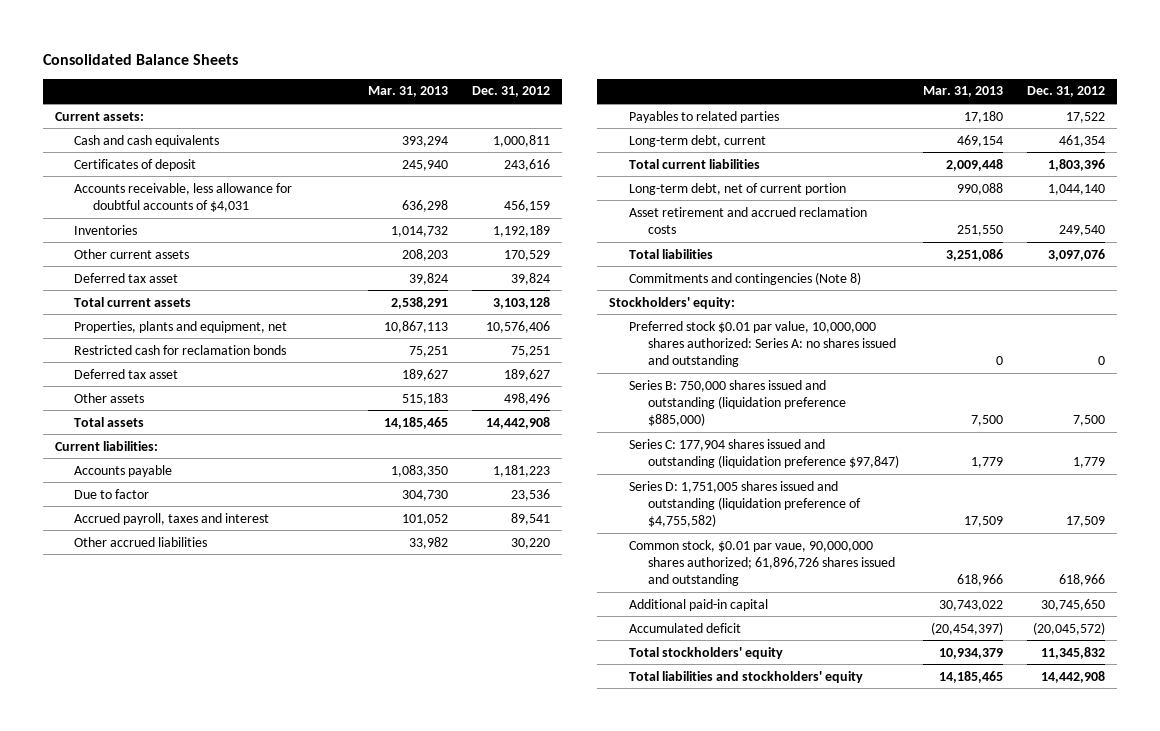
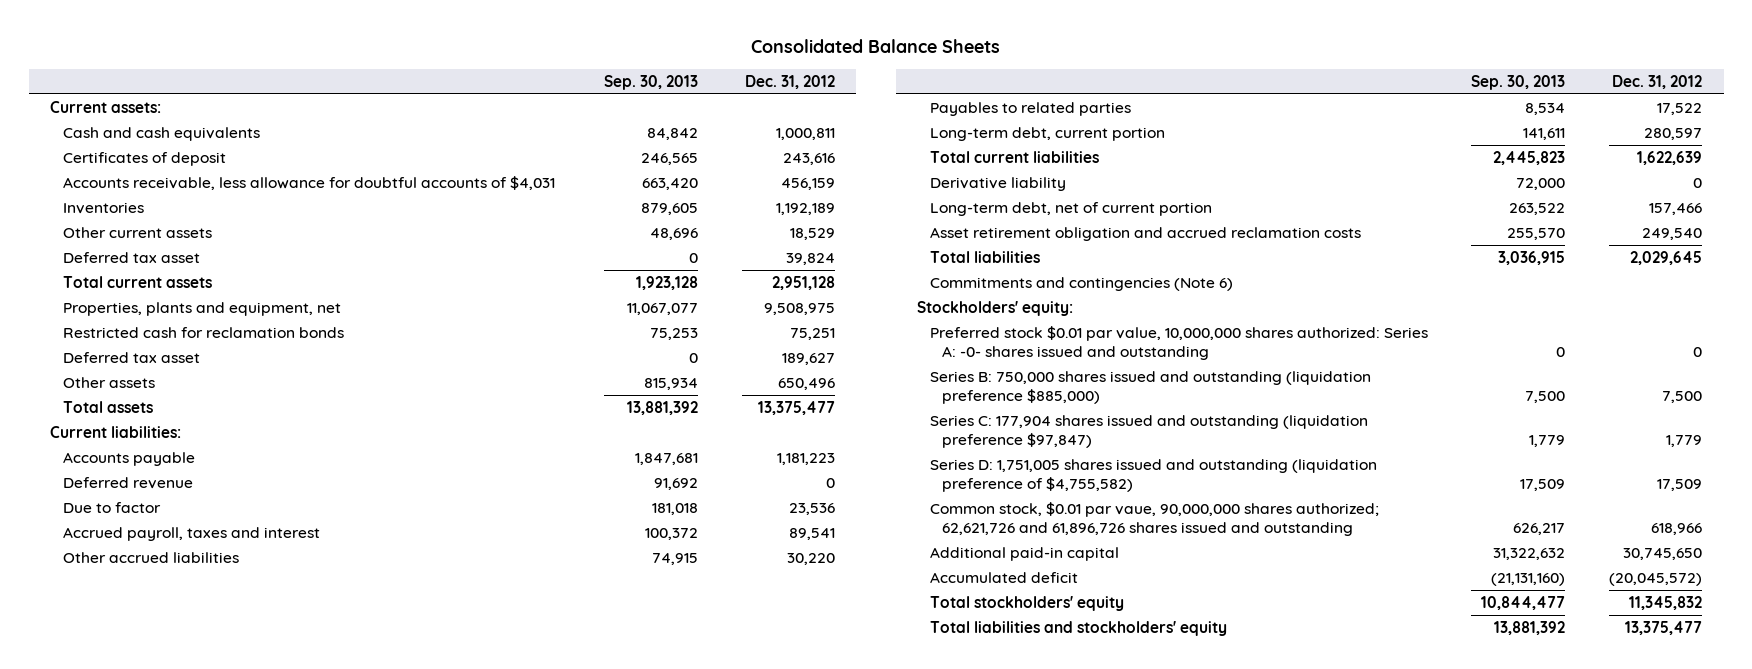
- | Mar. 31, 2013 | Dec. 31, 2012
+ | Sep. 30, 2013 | Dec. 31, 2012
- Other current assets | 208,203 | 170,529
+ Other current assets | 48,696 | 18,529
- Total current assets | 2,538,291 | 3,103,128
- Properties, plants and equipment, net | 10,867,113 | 10,576,406
+ Total current assets | 1,923,128 | 2,951,128
+ Properties, plants and equipment, net | 11,067,077 | 9,508,975
- Other assets | 515,183 | 498,496
- Total assets | 14,185,465 | 14,442,908
+ Other assets | 815,934 | 650,496
+ Total assets | 13,881,392 | 13,375,477
+ Deferred revenue | 91,692 | 0
- Long-term debt, current | 469,154 | 461,354
- Total current liabilities | 2,009,448 | 1,803,396
- Long-term debt, net of current portion | 990,088 | 1,044,140
- Asset retirement and accrued reclamation costs | 251,550 | 249,540
- Total liabilities | 3,251,086 | 3,097,076
- Commitments and contingencies (Note 8)
+ Long-term debt, current portion | 141,611 | 280,597
+ Total current liabilities | 2,445,823 | 1,622,639
+ Derivative liability | 72,000 | 0
+ Long-term debt, net of current portion | 263,522 | 157,466
+ Asset retirement obligation and accrued reclamation costs | 255,570 | 249,540
+ Total liabilities | 3,036,915 | 2,029,645
+ Commitments and contingencies (Note 6)
- Preferred stock $0.01 par value, 10,000,000 shares authorized: Series A: no shares issued and outstanding | 0 | 0
+ Preferred stock $0.01 par value, 10,000,000 shares authorized: Series A: -0- shares issued and outstanding | 0 | 0
- Common stock, $0.01 par vaue, 90,000,000 shares authorized; 61,896,726 shares issued and outstanding | 618,966 | 618,966
+ Common stock, $0.01 par vaue, 90,000,000 shares authorized; 62,621,726 and 61,896,726 shares issued and outstanding | 626,217 | 618,966
- Total liabilities and stockholders' equity | 14,185,465 | 14,442,908
+ Total liabilities and stockholders' equity | 13,881,392 | 13,375,477

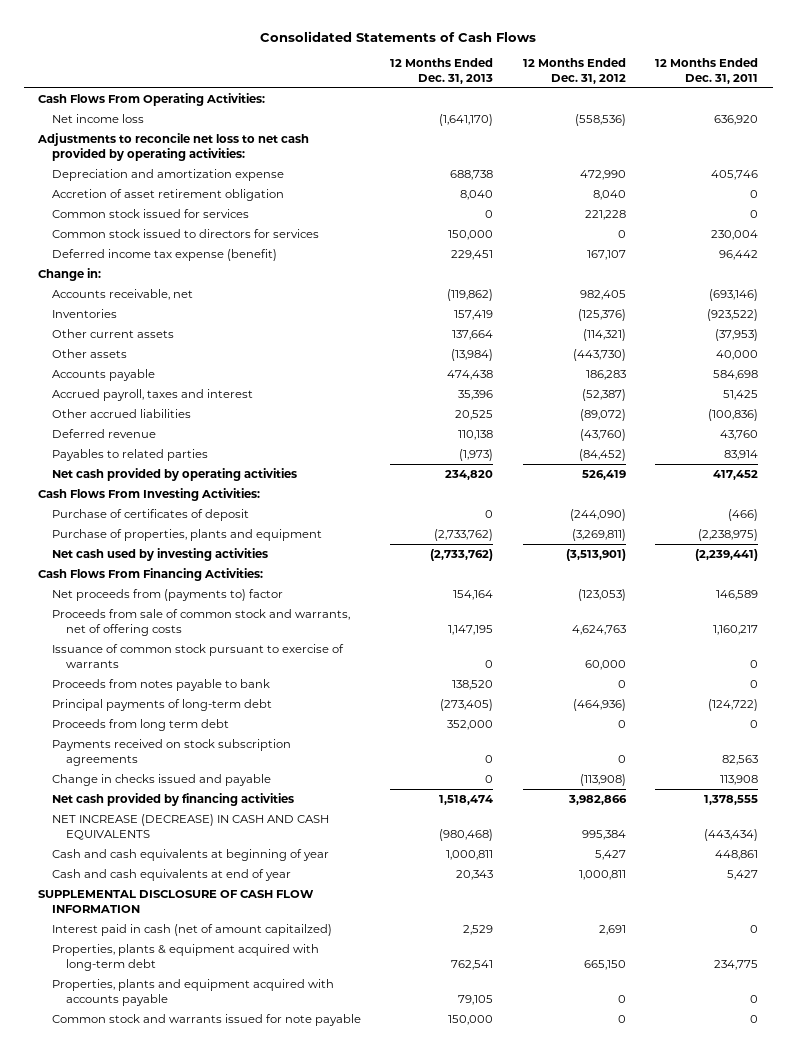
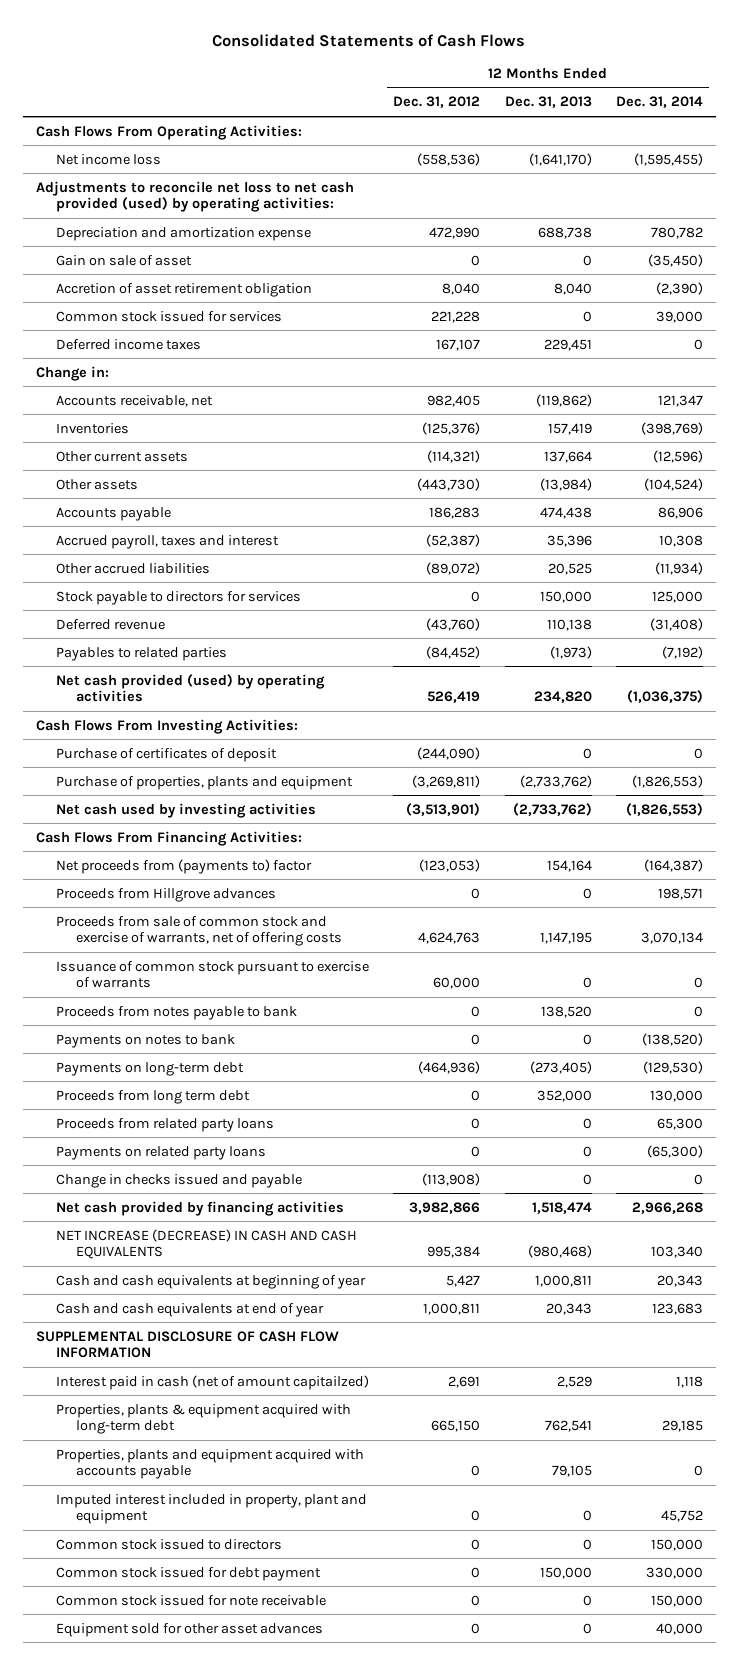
- | 12 Months Ended Dec. 31, 2013 | 12 Months Ended Dec. 31, 2012 | 12 Months Ended Dec. 31, 2011
+ | 12 Months Ended Dec. 31, 2012 | 12 Months Ended Dec. 31, 2013 | 12 Months Ended Dec. 31, 2014
- Adjustments to reconcile net loss to net cash provided by operating activities:
+ Adjustments to reconcile net loss to net cash provided (used) by operating activities:
+ Gain on sale of asset | 0 | 0 | (35,450)
- Common stock issued to directors for services | 150,000 | 0 | 230,004
- Deferred income tax expense (benefit) | 229,451 | 167,107 | 96,442
+ Deferred income taxes | 167,107 | 229,451 | 0
+ Stock payable to directors for services | 0 | 150,000 | 125,000
- Net cash provided by operating activities | 234,820 | 526,419 | 417,452
+ Net cash provided (used) by operating activities | 526,419 | 234,820 | (1,036,375)
- Proceeds from sale of common stock and warrants, net of offering costs | 1,147,195 | 4,624,763 | 1,160,217
+ Proceeds from Hillgrove advances | 0 | 0 | 198,571
+ Proceeds from sale of common stock and exercise of warrants, net of offering costs | 4,624,763 | 1,147,195 | 3,070,134
- Principal payments of long-term debt | (273,405) | (464,936) | (124,722)
+ Payments on notes to bank | 0 | 0 | (138,520)
+ Payments on long-term debt | (464,936) | (273,405) | (129,530)
- Payments received on stock subscription agreements | 0 | 0 | 82,563
+ Proceeds from related party loans | 0 | 0 | 65,300
+ Payments on related party loans | 0 | 0 | (65,300)
- Common stock and warrants issued for note payable | 150,000 | 0 | 0
+ Imputed interest included in property, plant and equipment | 0 | 0 | 45,752
+ Common stock issued to directors | 0 | 0 | 150,000
+ Common stock issued for debt payment | 0 | 150,000 | 330,000
+ Common stock issued for note receivable | 0 | 0 | 150,000
+ Equipment sold for other asset advances | 0 | 0 | 40,000

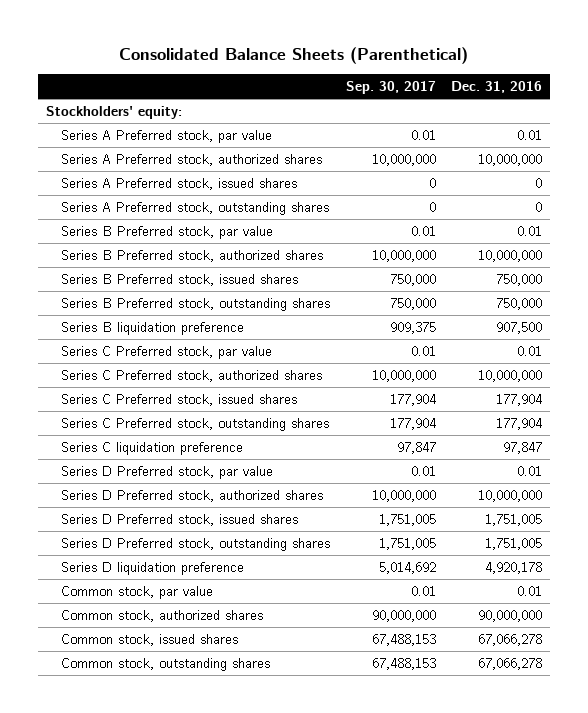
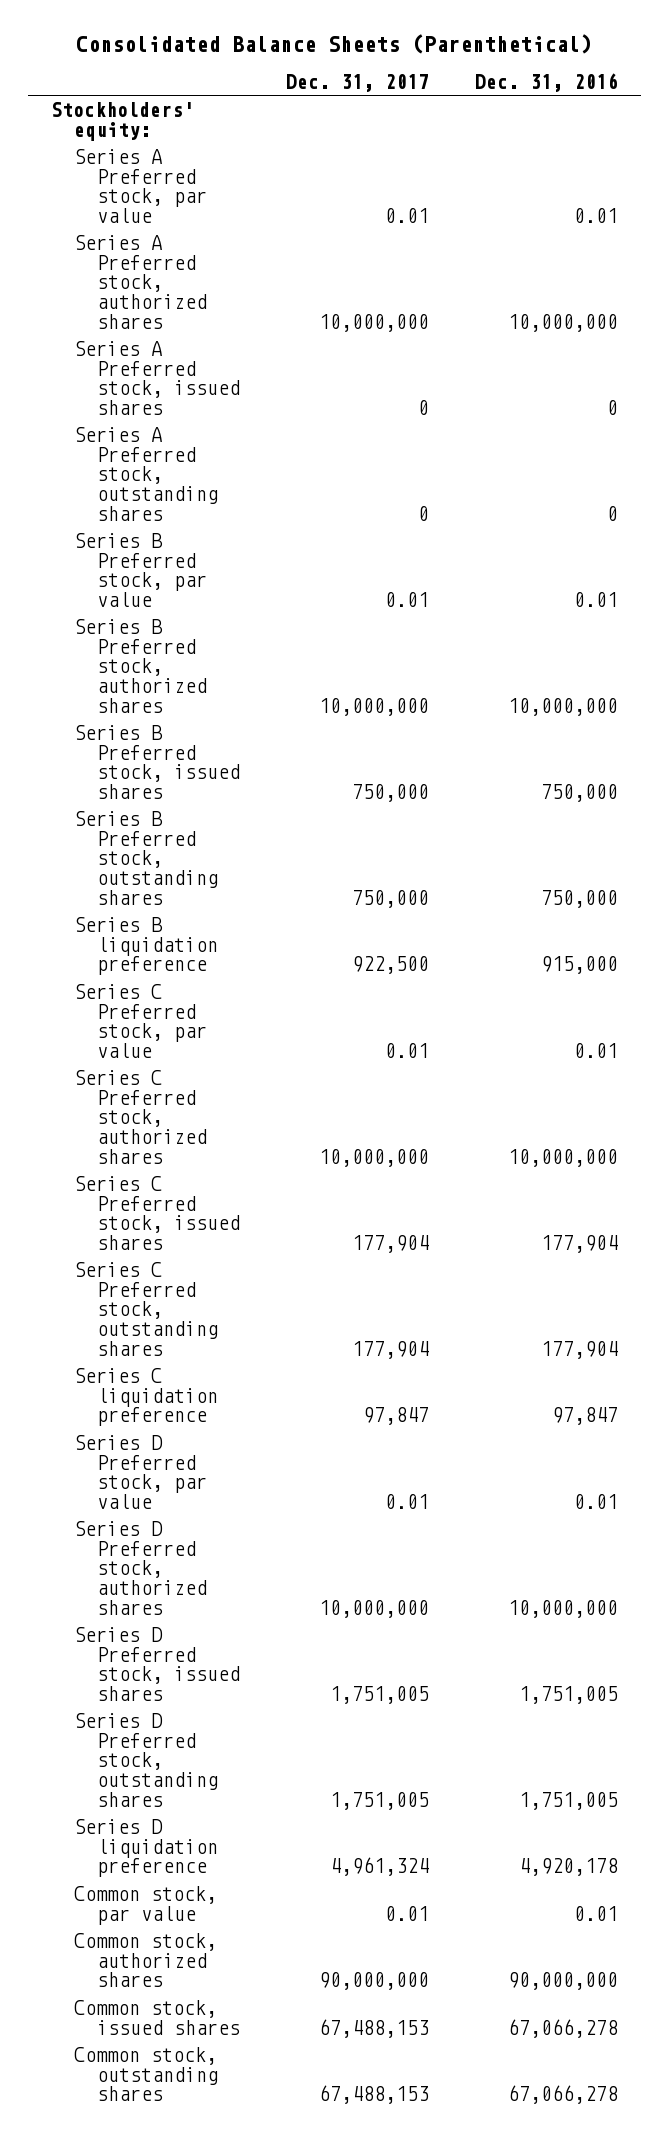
- | Sep. 30, 2017 | Dec. 31, 2016
+ | Dec. 31, 2017 | Dec. 31, 2016
- Series B liquidation preference | 909,375 | 907,500
+ Series B liquidation preference | 922,500 | 915,000

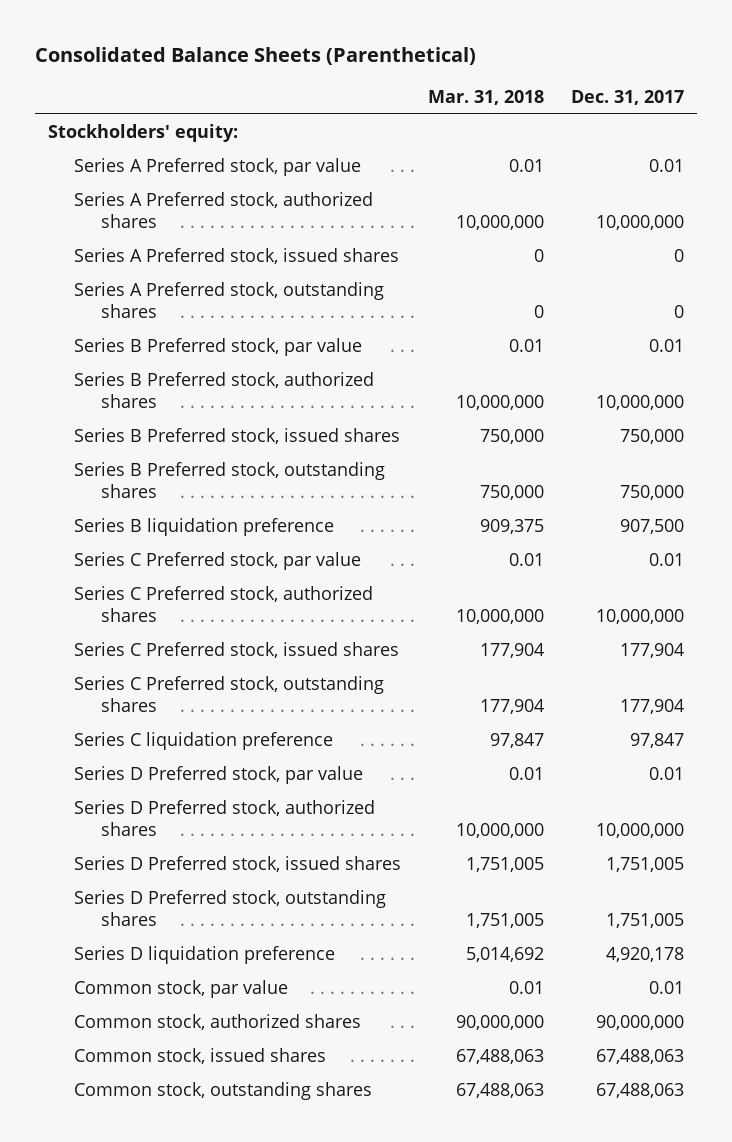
- | Dec. 31, 2017 | Dec. 31, 2016
+ | Mar. 31, 2018 | Dec. 31, 2017
- Series B liquidation preference | 922,500 | 915,000
+ Series B liquidation preference | 909,375 | 907,500
- Series D liquidation preference | 4,961,324 | 4,920,178
+ Series D liquidation preference | 5,014,692 | 4,920,178
- Common stock, issued shares | 67,488,153 | 67,066,278
- Common stock, outstanding shares | 67,488,153 | 67,066,278
+ Common stock, issued shares | 67,488,063 | 67,488,063
+ Common stock, outstanding shares | 67,488,063 | 67,488,063

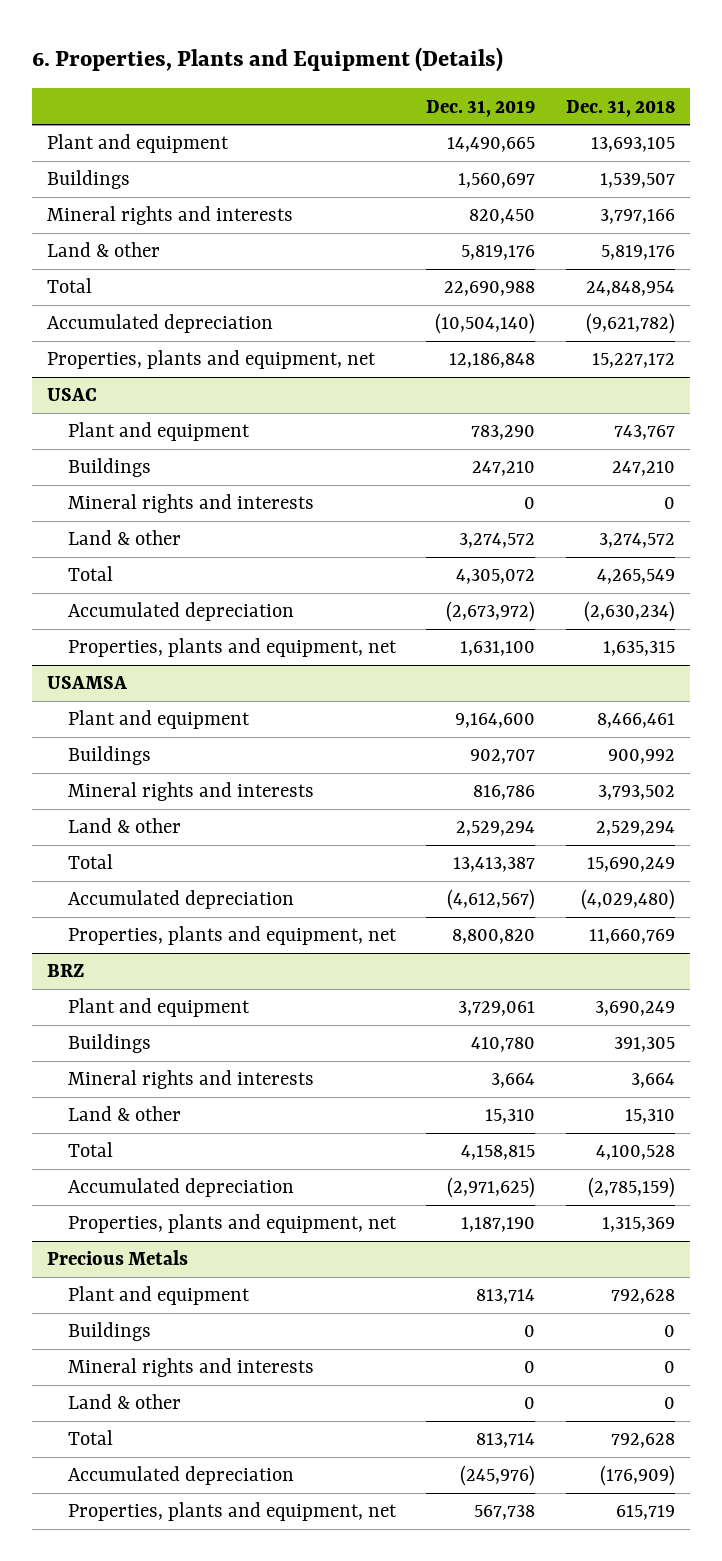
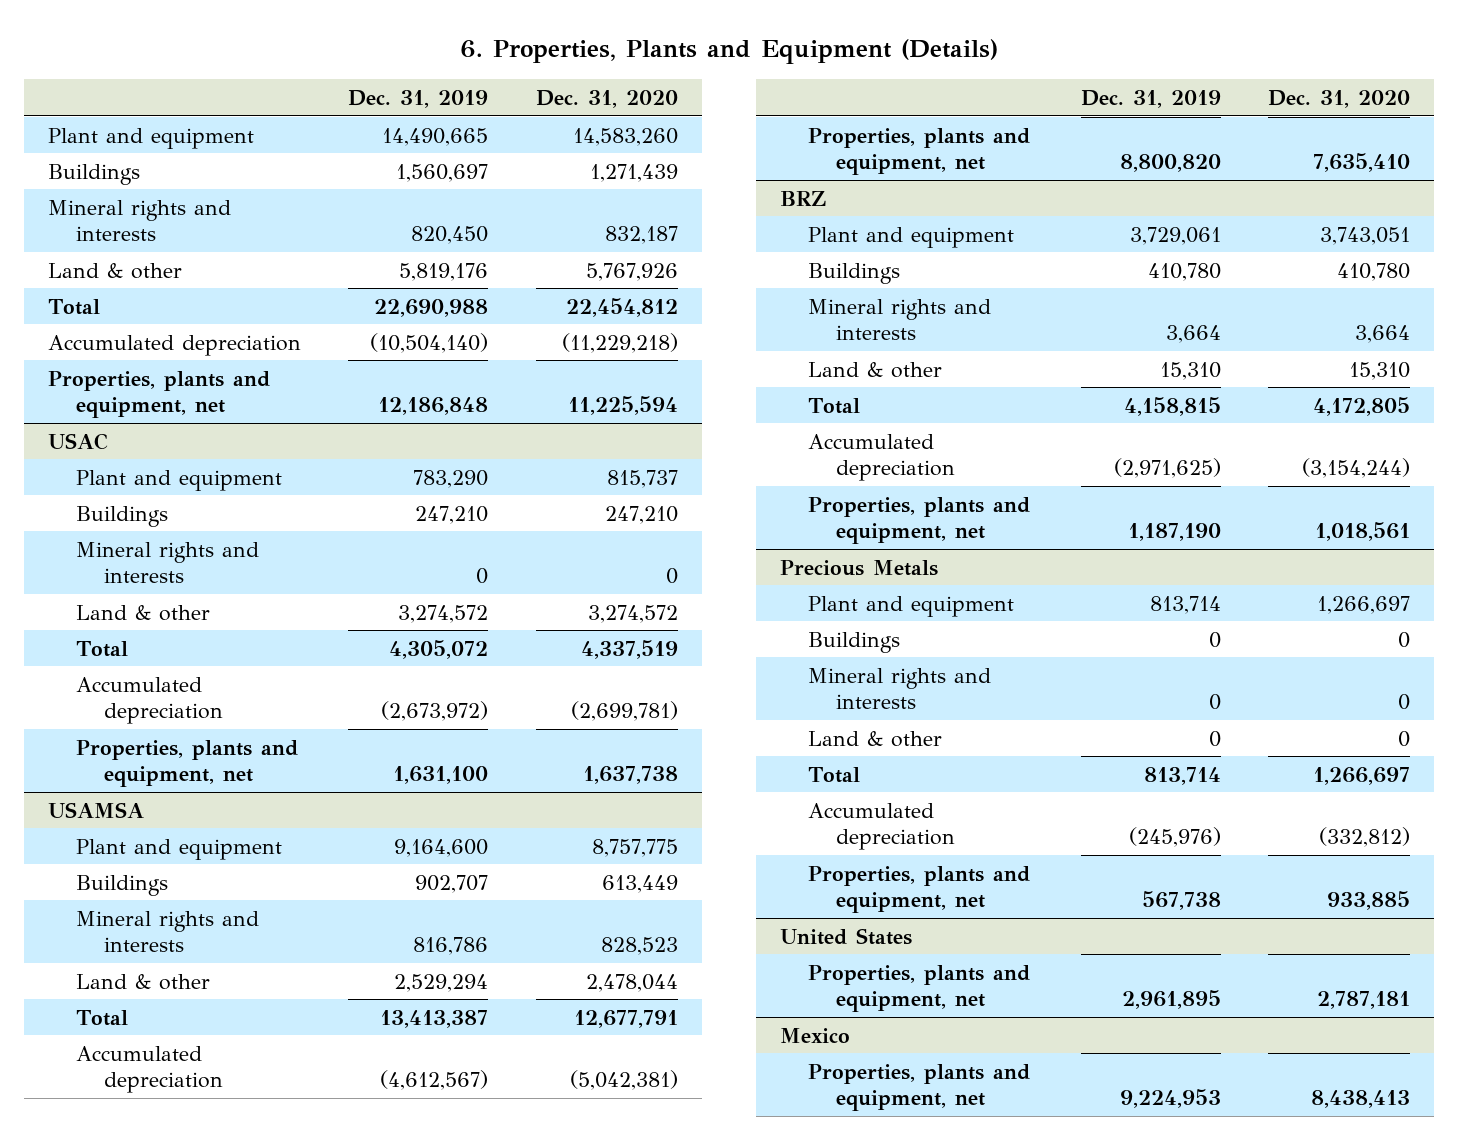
- | Dec. 31, 2019 | Dec. 31, 2018
+ | Dec. 31, 2019 | Dec. 31, 2020
+ United States
+ Properties, plants and equipment, net | 2,961,895 | 2,787,181
+ Mexico
+ Properties, plants and equipment, net | 9,224,953 | 8,438,413

